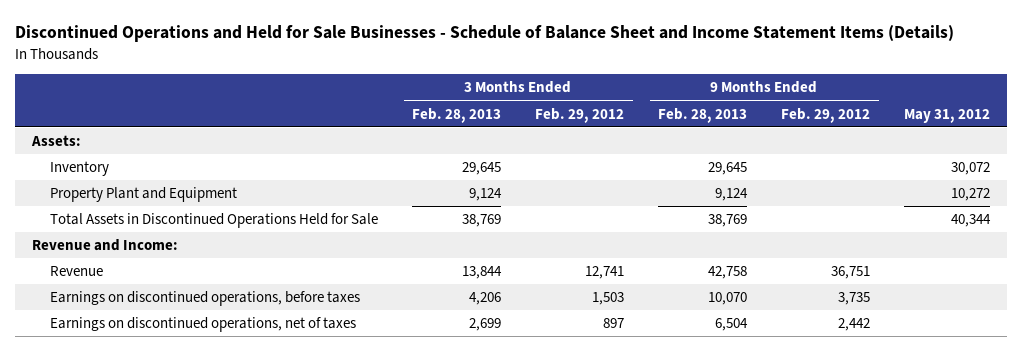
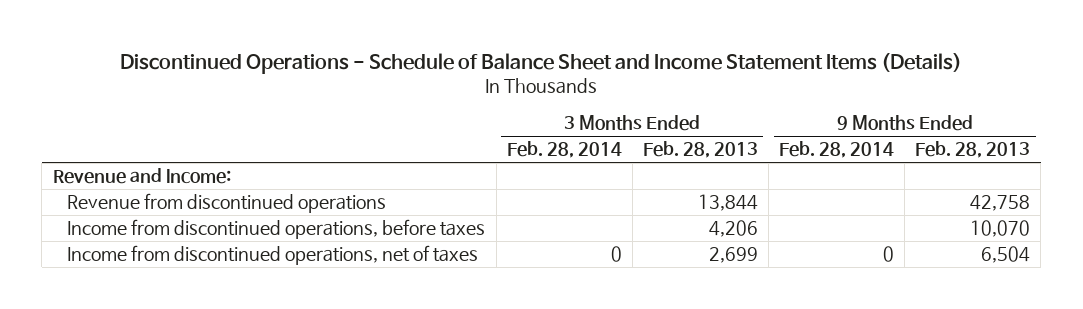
- Discontinued Operations and Held for Sale Businesses - Schedule of Balance Sheet and Income Statement Items (Details)
+ Discontinued Operations - Schedule of Balance Sheet and Income Statement Items (Details)
- | 3 Months Ended Feb. 28, 2013 | 3 Months Ended Feb. 29, 2012 | 9 Months Ended Feb. 28, 2013 | 9 Months Ended Feb. 29, 2012 | May 31, 2012
+ | 3 Months Ended Feb. 28, 2014 | 3 Months Ended Feb. 28, 2013 | 9 Months Ended Feb. 28, 2014 | 9 Months Ended Feb. 28, 2013
- Assets:
- Inventory | 29,645 | | 29,645 | | 30,072
- Property Plant and Equipment | 9,124 | | 9,124 | | 10,272
- Total Assets in Discontinued Operations Held for Sale | 38,769 | | 38,769 | | 40,344
- Revenue | 13,844 | 12,741 | 42,758 | 36,751 |
- Earnings on discontinued operations, before taxes | 4,206 | 1,503 | 10,070 | 3,735 |
- Earnings on discontinued operations, net of taxes | 2,699 | 897 | 6,504 | 2,442 |
+ Revenue from discontinued operations | | 13,844 | | 42,758
+ Income from discontinued operations, before taxes | | 4,206 | | 10,070
+ Income from discontinued operations, net of taxes | 0 | 2,699 | 0 | 6,504

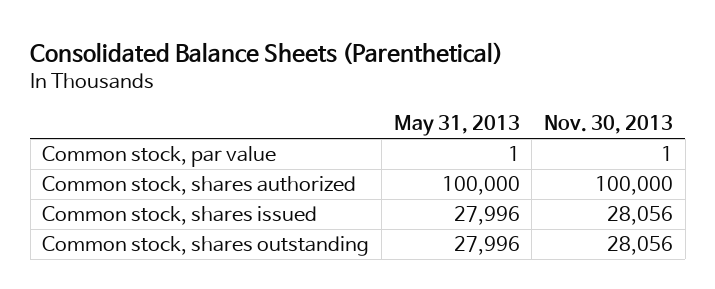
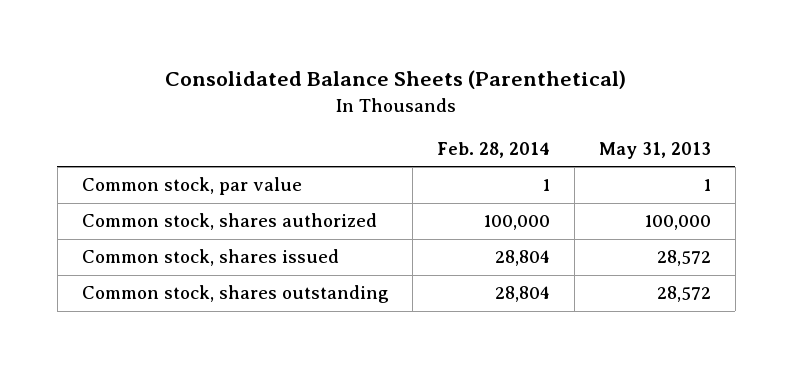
- | May 31, 2013 | Nov. 30, 2013
+ | Feb. 28, 2014 | May 31, 2013
- Common stock, shares issued | 27,996 | 28,056
- Common stock, shares outstanding | 27,996 | 28,056
+ Common stock, shares issued | 28,804 | 28,572
+ Common stock, shares outstanding | 28,804 | 28,572

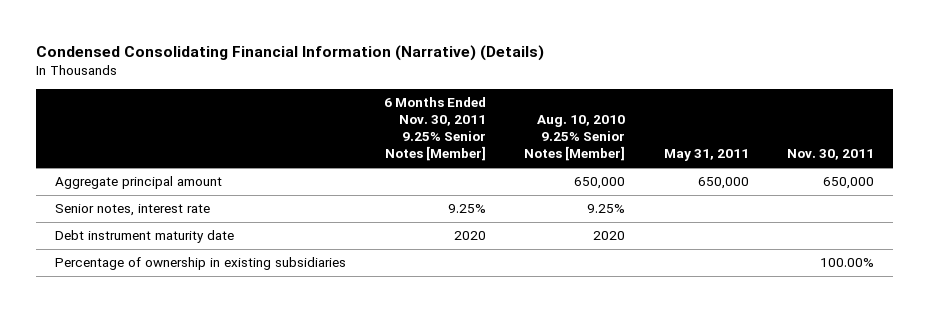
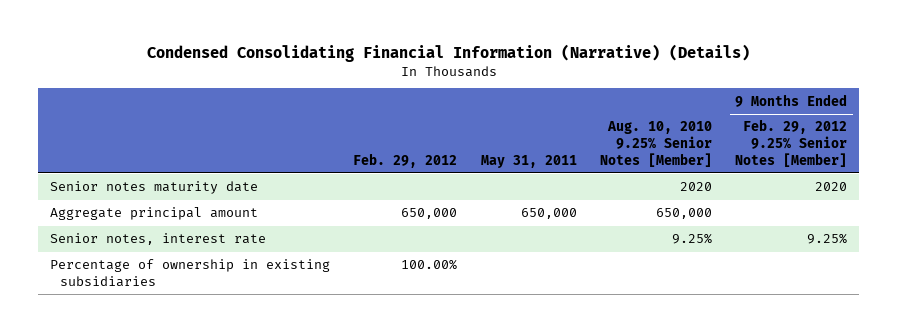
- | 6 Months Ended Nov. 30, 2011 9.25% Senior Notes [Member] | Aug. 10, 2010 9.25% Senior Notes [Member] | May 31, 2011 | Nov. 30, 2011
+ | Feb. 29, 2012 | May 31, 2011 | Aug. 10, 2010 9.25% Senior Notes [Member] | 9 Months Ended Feb. 29, 2012 9.25% Senior Notes [Member]
+ Senior notes maturity date | | | 2020 | 2020
- Debt instrument maturity date | 2020 | 2020 | |

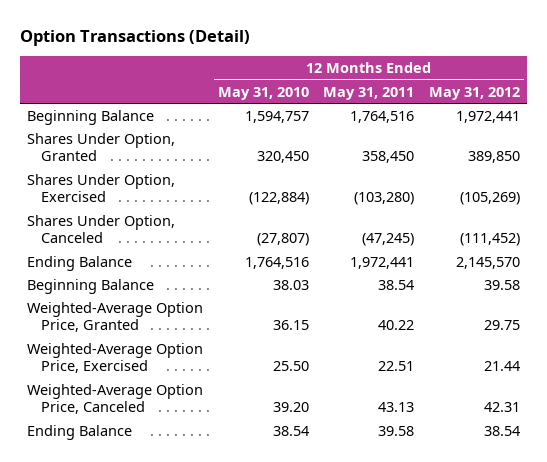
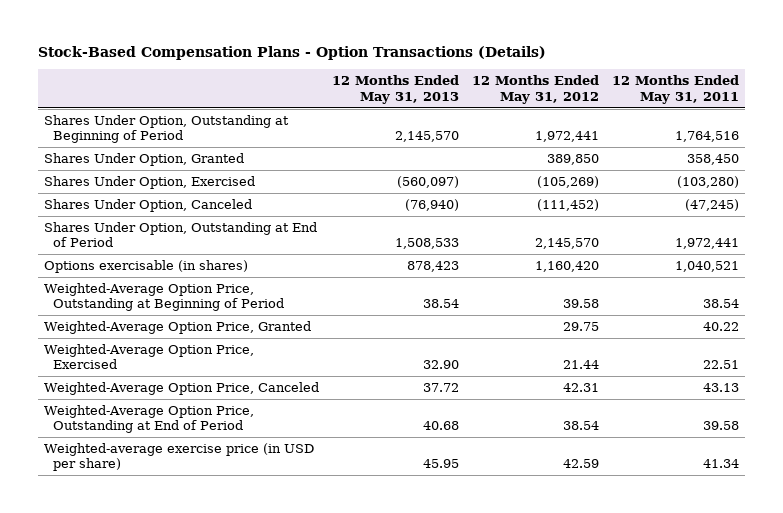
- Option Transactions (Detail)
+ Stock-Based Compensation Plans - Option Transactions (Details)
- | 12 Months Ended May 31, 2010 | 12 Months Ended May 31, 2011 | 12 Months Ended May 31, 2012
+ | 12 Months Ended May 31, 2013 | 12 Months Ended May 31, 2012 | 12 Months Ended May 31, 2011
- Beginning Balance | 1,594,757 | 1,764,516 | 1,972,441
+ Shares Under Option, Outstanding at Beginning of Period | 2,145,570 | 1,972,441 | 1,764,516
- Ending Balance | 1,764,516 | 1,972,441 | 2,145,570
- Beginning Balance | 38.03 | 38.54 | 39.58
+ Shares Under Option, Outstanding at End of Period | 1,508,533 | 2,145,570 | 1,972,441
+ Options exercisable (in shares) | 878,423 | 1,160,420 | 1,040,521
+ Weighted-Average Option Price, Outstanding at Beginning of Period | 38.54 | 39.58 | 38.54
- Ending Balance | 38.54 | 39.58 | 38.54
+ Weighted-Average Option Price, Outstanding at End of Period | 40.68 | 38.54 | 39.58
+ Weighted-average exercise price (in USD per share) | 45.95 | 42.59 | 41.34

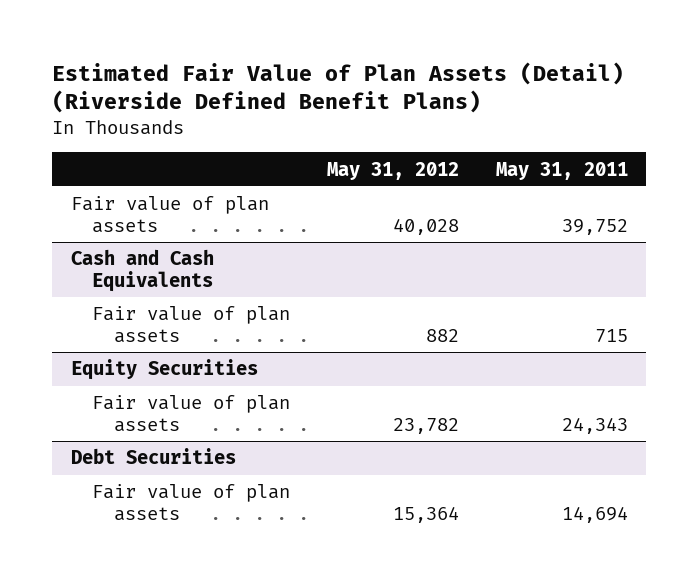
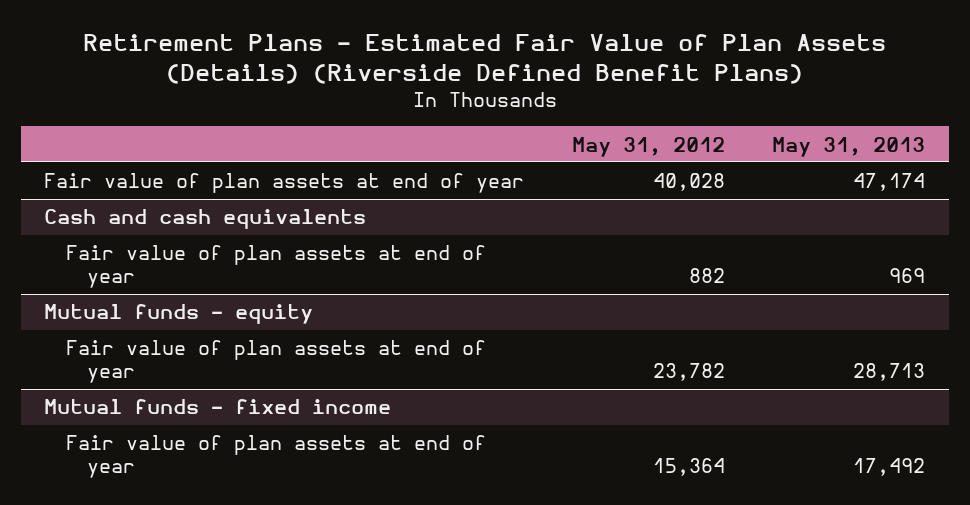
- Estimated Fair Value of Plan Assets (Detail) (Riverside Defined Benefit Plans)
+ Retirement Plans - Estimated Fair Value of Plan Assets (Details) (Riverside Defined Benefit Plans)
- | May 31, 2012 | May 31, 2011
+ | May 31, 2012 | May 31, 2013
- Fair value of plan assets | 40,028 | 39,752
- Cash and Cash Equivalents
- Fair value of plan assets | 882 | 715
- Equity Securities
- Fair value of plan assets | 23,782 | 24,343
- Debt Securities
- Fair value of plan assets | 15,364 | 14,694
+ Fair value of plan assets at end of year | 40,028 | 47,174
+ Cash and cash equivalents
+ Fair value of plan assets at end of year | 882 | 969
+ Mutual funds - equity
+ Fair value of plan assets at end of year | 23,782 | 28,713
+ Mutual funds - fixed income
+ Fair value of plan assets at end of year | 15,364 | 17,492

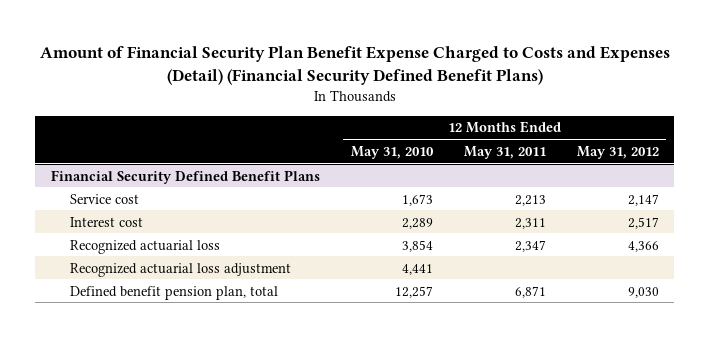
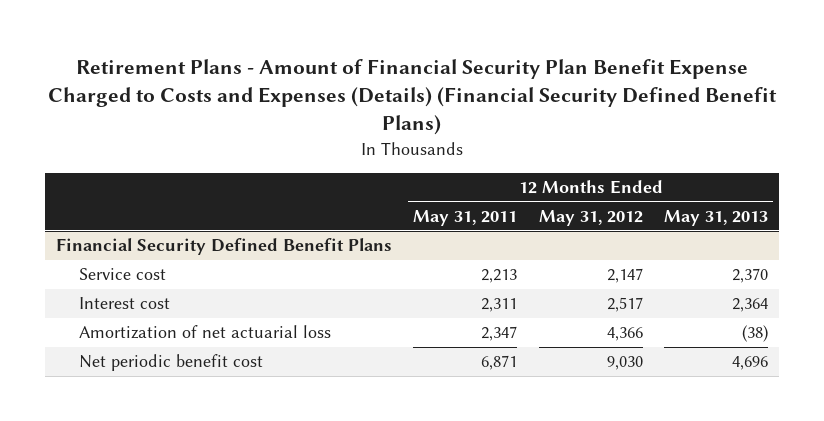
- Amount of Financial Security Plan Benefit Expense Charged to Costs and Expenses (Detail) (Financial Security Defined Benefit Plans)
+ Retirement Plans - Amount of Financial Security Plan Benefit Expense Charged to Costs and Expenses (Details) (Financial Security Defined Benefit Plans)
- | 12 Months Ended May 31, 2010 | 12 Months Ended May 31, 2011 | 12 Months Ended May 31, 2012
+ | 12 Months Ended May 31, 2011 | 12 Months Ended May 31, 2012 | 12 Months Ended May 31, 2013
@ Financial Security Defined Benefit Plans
- Recognized actuarial loss | 3,854 | 2,347 | 4,366
- Recognized actuarial loss adjustment | 4,441 | |
- Defined benefit pension plan, total | 12,257 | 6,871 | 9,030
+ Amortization of net actuarial loss | 2,347 | 4,366 | (38)
+ Net periodic benefit cost | 6,871 | 9,030 | 4,696

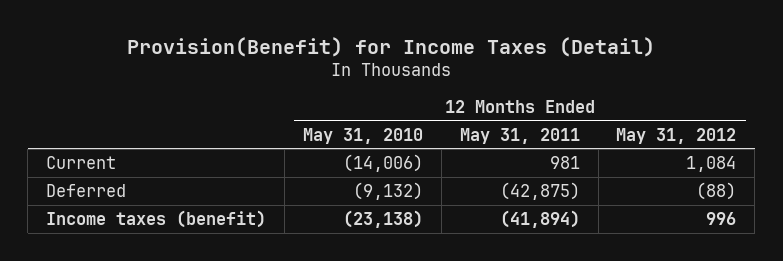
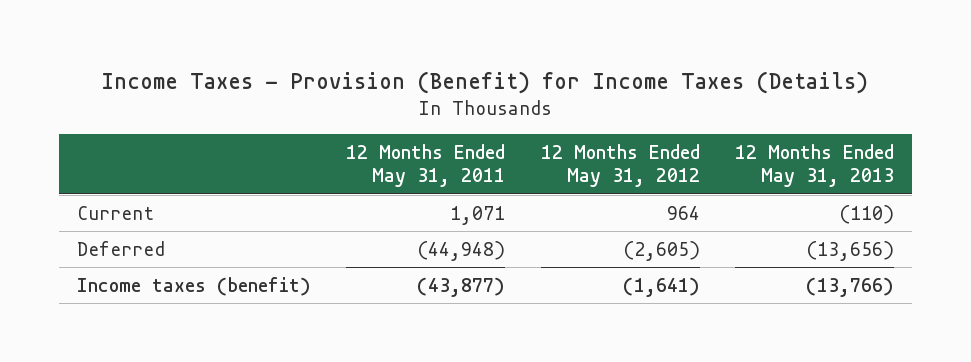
- Provision(Benefit) for Income Taxes (Detail)
+ Income Taxes - Provision (Benefit) for Income Taxes (Details)
- | 12 Months Ended May 31, 2010 | 12 Months Ended May 31, 2011 | 12 Months Ended May 31, 2012
+ | 12 Months Ended May 31, 2011 | 12 Months Ended May 31, 2012 | 12 Months Ended May 31, 2013
- Current | (14,006) | 981 | 1,084
- Deferred | (9,132) | (42,875) | (88)
- Income taxes (benefit) | (23,138) | (41,894) | 996
+ Current | 1,071 | 964 | (110)
+ Deferred | (44,948) | (2,605) | (13,656)
+ Income taxes (benefit) | (43,877) | (1,641) | (13,766)

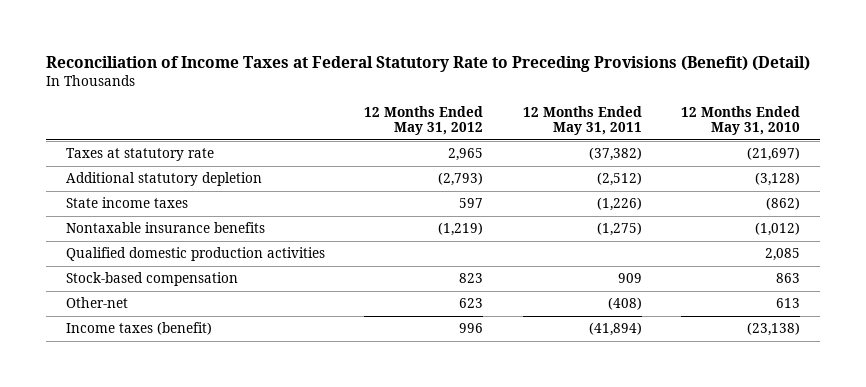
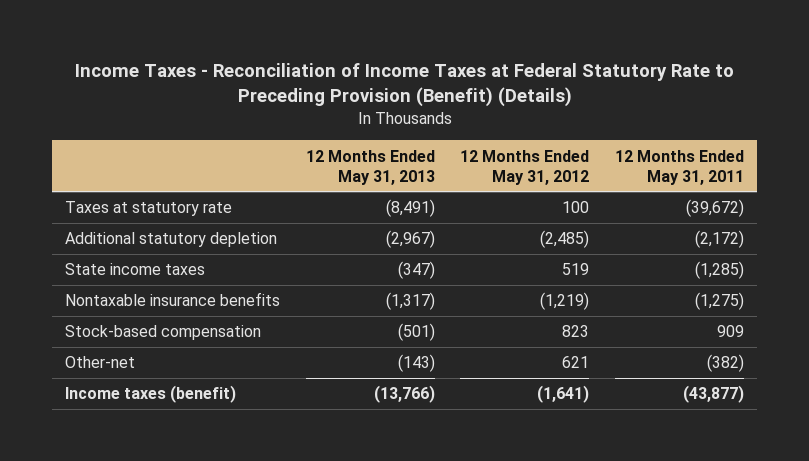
- Reconciliation of Income Taxes at Federal Statutory Rate to Preceding Provisions (Benefit) (Detail)
+ Income Taxes - Reconciliation of Income Taxes at Federal Statutory Rate to Preceding Provision (Benefit) (Details)
- | 12 Months Ended May 31, 2012 | 12 Months Ended May 31, 2011 | 12 Months Ended May 31, 2010
+ | 12 Months Ended May 31, 2013 | 12 Months Ended May 31, 2012 | 12 Months Ended May 31, 2011
- Taxes at statutory rate | 2,965 | (37,382) | (21,697)
- Additional statutory depletion | (2,793) | (2,512) | (3,128)
- State income taxes | 597 | (1,226) | (862)
+ Taxes at statutory rate | (8,491) | 100 | (39,672)
+ Additional statutory depletion | (2,967) | (2,485) | (2,172)
+ State income taxes | (347) | 519 | (1,285)
- Qualified domestic production activities | | | 2,085
- Other-net | 623 | (408) | 613
- Income taxes (benefit) | 996 | (41,894) | (23,138)
+ Other-net | (143) | 621 | (382)
+ Income taxes (benefit) | (13,766) | (1,641) | (43,877)

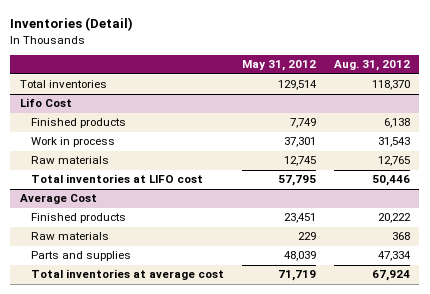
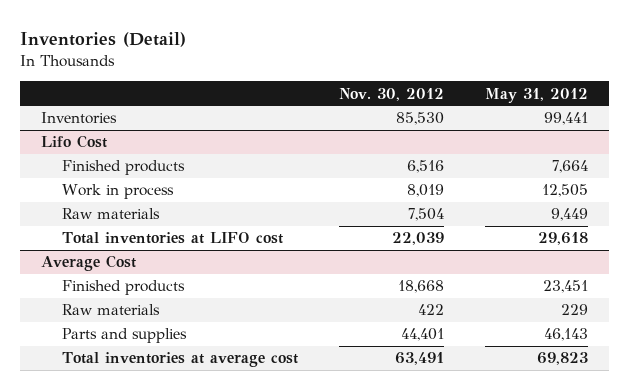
- | May 31, 2012 | Aug. 31, 2012
+ | Nov. 30, 2012 | May 31, 2012
- Total inventories | 129,514 | 118,370
+ Inventories | 85,530 | 99,441
@ Lifo Cost
- Finished products | 7,749 | 6,138
- Work in process | 37,301 | 31,543
- Raw materials | 12,745 | 12,765
- Total inventories at LIFO cost | 57,795 | 50,446
+ Finished products | 6,516 | 7,664
+ Work in process | 8,019 | 12,505
+ Raw materials | 7,504 | 9,449
+ Total inventories at LIFO cost | 22,039 | 29,618
@ Average Cost
- Parts and supplies | 48,039 | 47,334
- Total inventories at average cost | 71,719 | 67,924
+ Parts and supplies | 44,401 | 46,143
+ Total inventories at average cost | 63,491 | 69,823

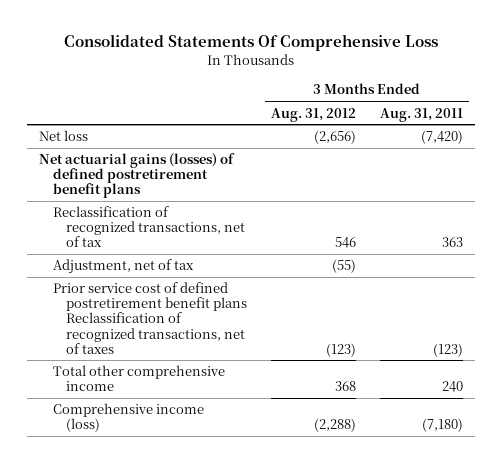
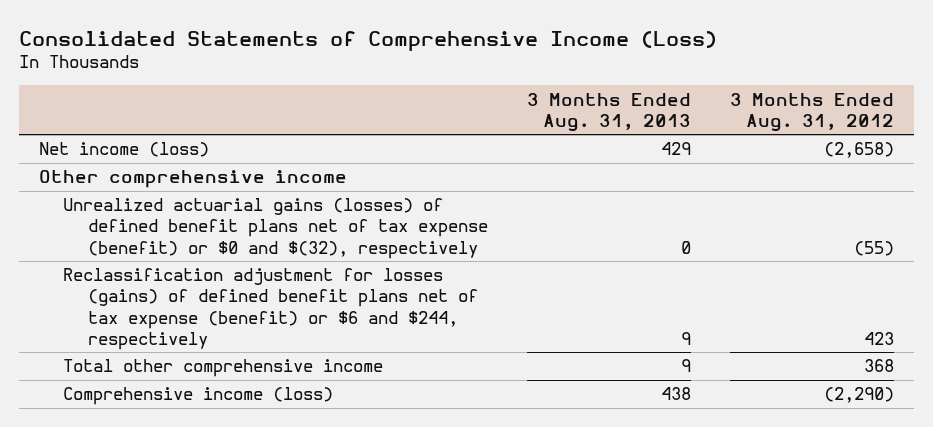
- Consolidated Statements Of Comprehensive Loss
+ Consolidated Statements of Comprehensive Income (Loss)
- | 3 Months Ended Aug. 31, 2012 | 3 Months Ended Aug. 31, 2011
+ | 3 Months Ended Aug. 31, 2013 | 3 Months Ended Aug. 31, 2012
- Net loss | (2,656) | (7,420)
- Net actuarial gains (losses) of defined postretirement benefit plans
- Reclassification of recognized transactions, net of tax | 546 | 363
- Adjustment, net of tax | (55) |
- Prior service cost of defined postretirement benefit plans Reclassification of recognized transactions, net of taxes | (123) | (123)
+ Net income (loss) | 429 | (2,658)
+ Other comprehensive income
+ Unrealized actuarial gains (losses) of defined benefit plans net of tax expense (benefit) or $0 and $(32), respectively | 0 | (55)
+ Reclassification adjustment for losses (gains) of defined benefit plans net of tax expense (benefit) or $6 and $244, respectively | 9 | 423
- Comprehensive income (loss) | (2,288) | (7,180)
+ Comprehensive income (loss) | 438 | (2,290)

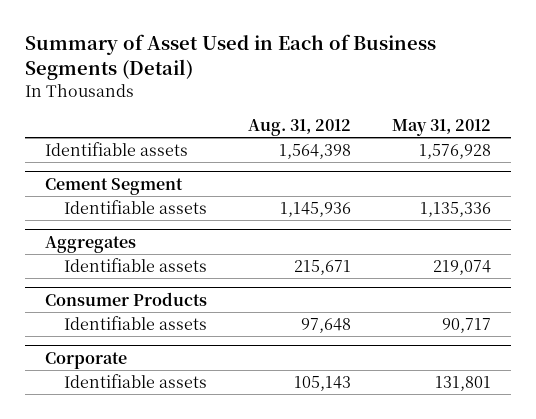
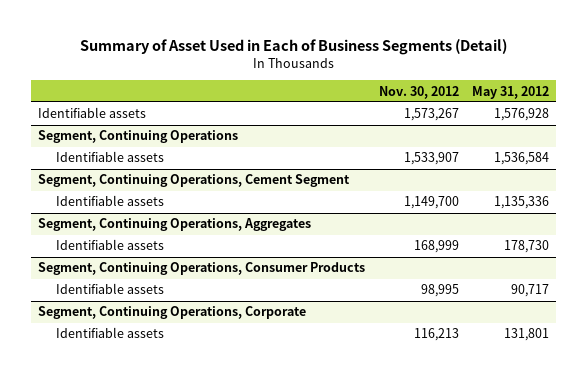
- | Aug. 31, 2012 | May 31, 2012
+ | Nov. 30, 2012 | May 31, 2012
- Cement Segment
+ Segment, Continuing Operations
+ Identifiable assets | 1,533,907 | 1,536,584
+ Segment, Continuing Operations, Cement Segment
- Aggregates
- Identifiable assets | 215,671 | 219,074
- Consumer Products
+ Segment, Continuing Operations, Aggregates
+ Identifiable assets | 168,999 | 178,730
+ Segment, Continuing Operations, Consumer Products
- Corporate
+ Segment, Continuing Operations, Corporate

